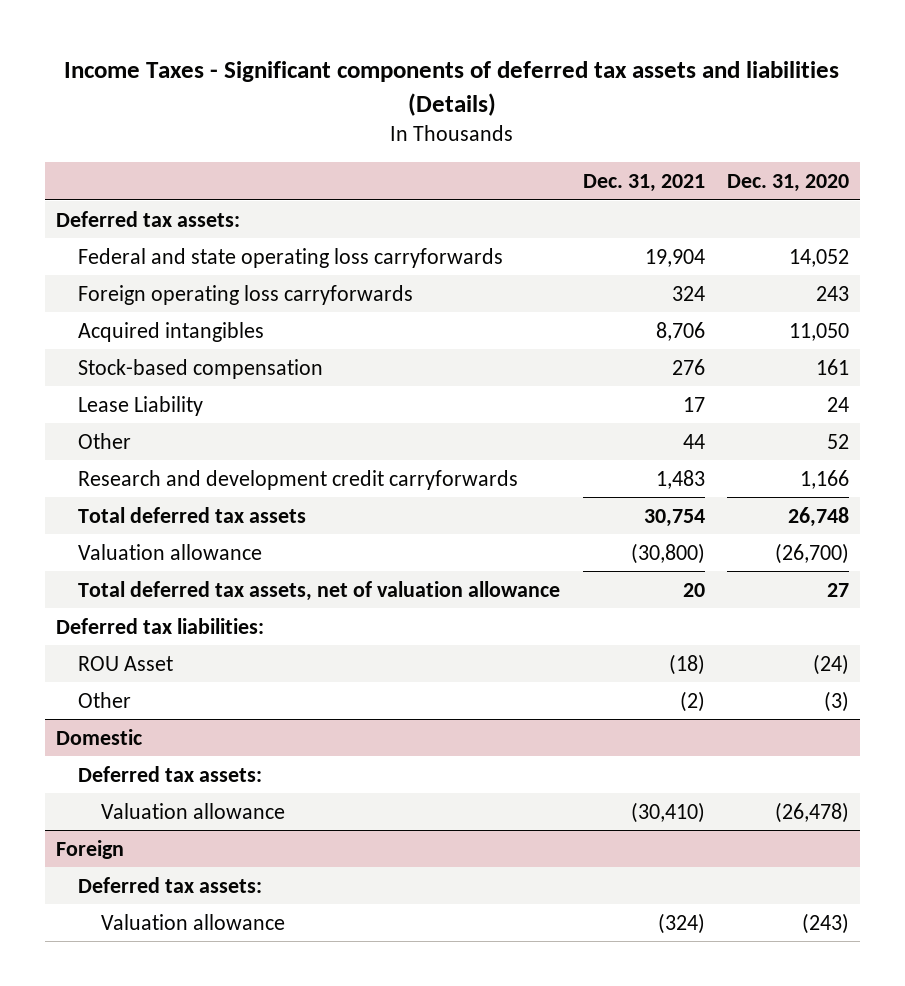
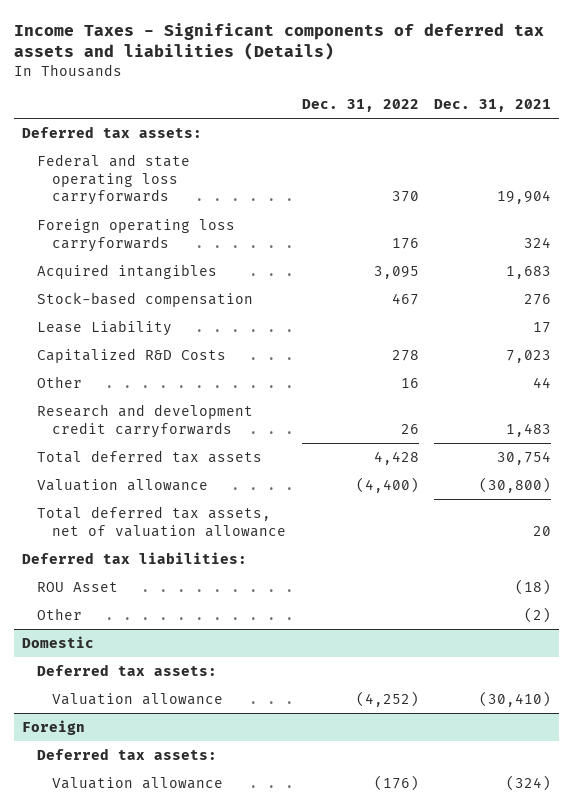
- | Dec. 31, 2021 | Dec. 31, 2020
+ | Dec. 31, 2022 | Dec. 31, 2021
- Acquired intangibles | 8,706 | 11,050
+ Acquired intangibles | 3,095 | 1,683
+ Capitalized R&D Costs | 278 | 7,023

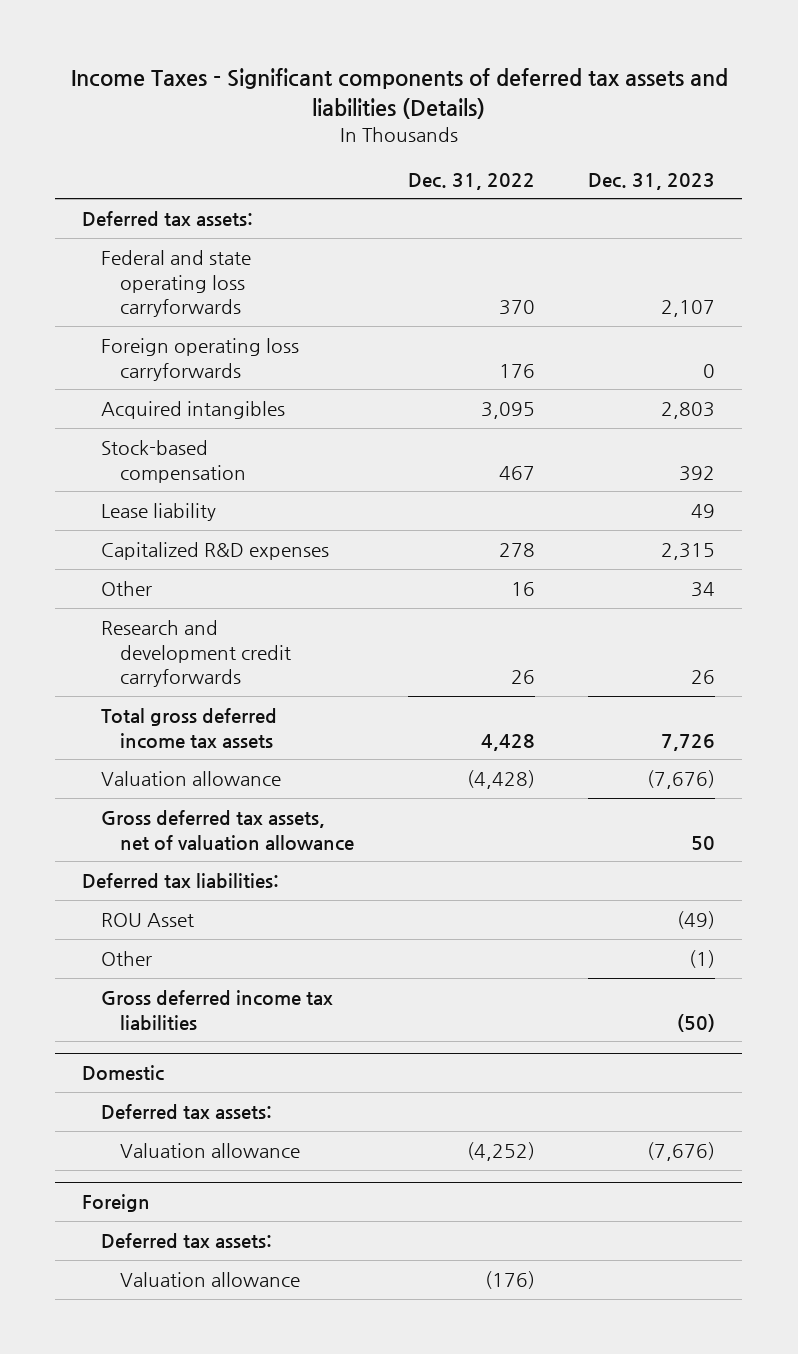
- | Dec. 31, 2022 | Dec. 31, 2021
+ | Dec. 31, 2022 | Dec. 31, 2023
- Lease Liability | | 17
- Capitalized R&D Costs | 278 | 7,023
+ Lease liability | | 49
+ Capitalized R&D expenses | 278 | 2,315
- Total deferred tax assets | 4,428 | 30,754
- Valuation allowance | (4,400) | (30,800)
- Total deferred tax assets, net of valuation allowance | | 20
+ Total gross deferred income tax assets | 4,428 | 7,726
+ Valuation allowance | (4,428) | (7,676)
+ Gross deferred tax assets, net of valuation allowance | | 50
+ Gross deferred income tax liabilities | | (50)

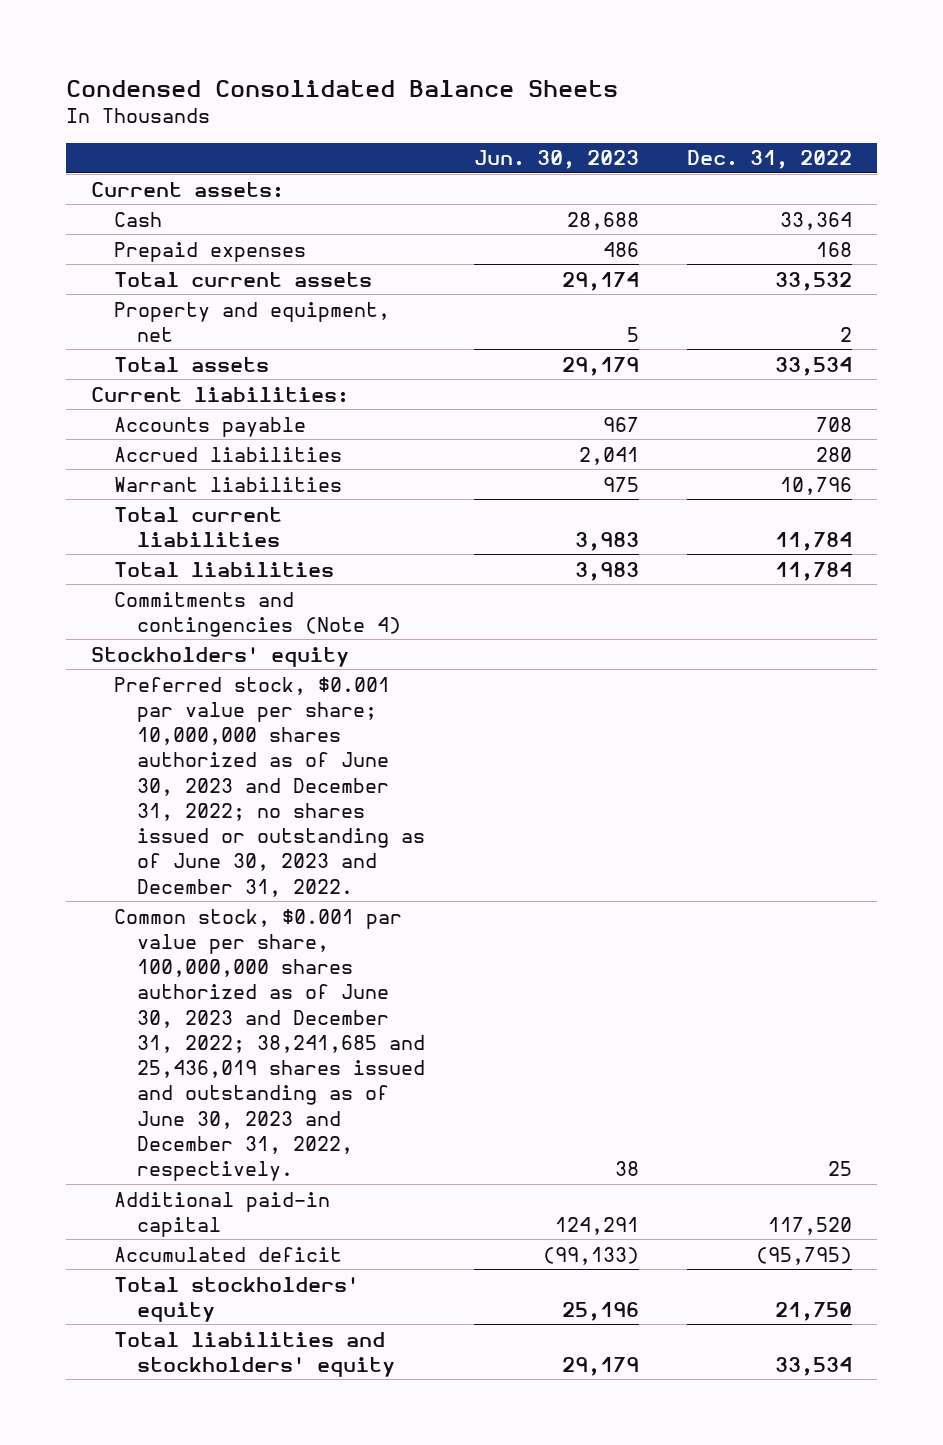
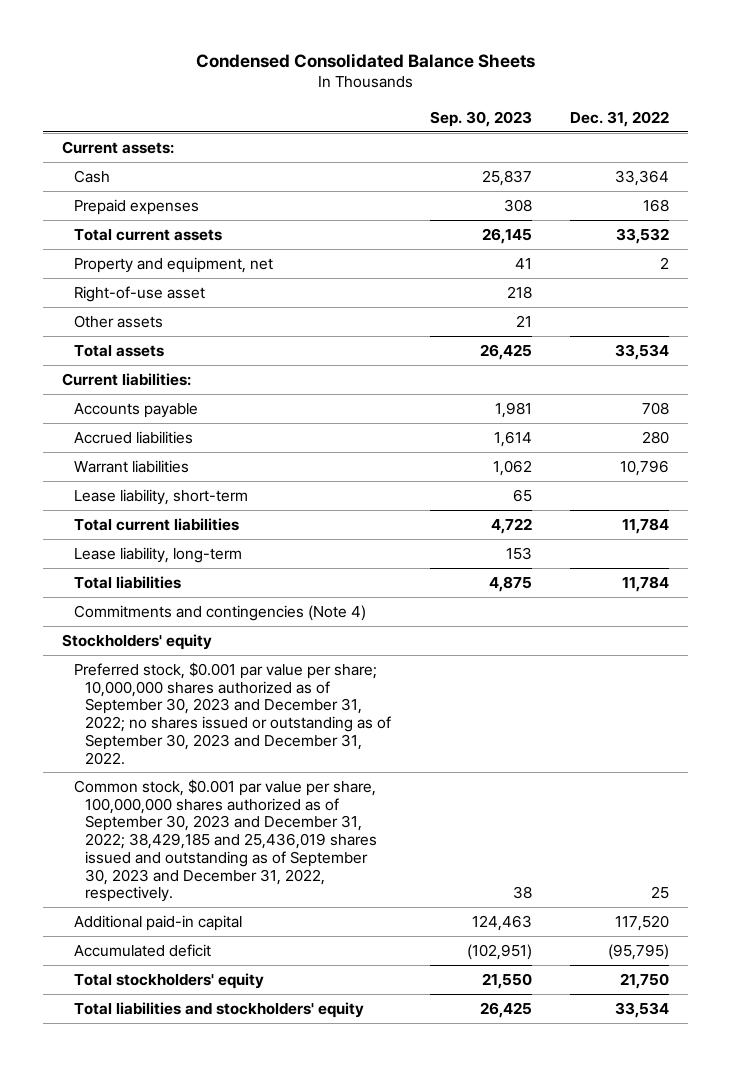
- | Jun. 30, 2023 | Dec. 31, 2022
+ | Sep. 30, 2023 | Dec. 31, 2022
+ Right-of-use asset | 218 |
+ Other assets | 21 |
+ Lease liability, short-term | 65 |
+ Lease liability, long-term | 153 |
- Preferred stock, $0.001 par value per share; 10,000,000 shares authorized as of June 30, 2023 and December 31, 2022; no shares issued or outstanding as of June 30, 2023 and December 31, 2022.
- Common stock, $0.001 par value per share, 100,000,000 shares authorized as of June 30, 2023 and December 31, 2022; 38,241,685 and 25,436,019 shares issued and outstanding as of June 30, 2023 and December 31, 2022, respectively. | 38 | 25
+ Preferred stock, $0.001 par value per share; 10,000,000 shares authorized as of September 30, 2023 and December 31, 2022; no shares issued or outstanding as of September 30, 2023 and December 31, 2022.
+ Common stock, $0.001 par value per share, 100,000,000 shares authorized as of September 30, 2023 and December 31, 2022; 38,429,185 and 25,436,019 shares issued and outstanding as of September 30, 2023 and December 31, 2022, respectively. | 38 | 25

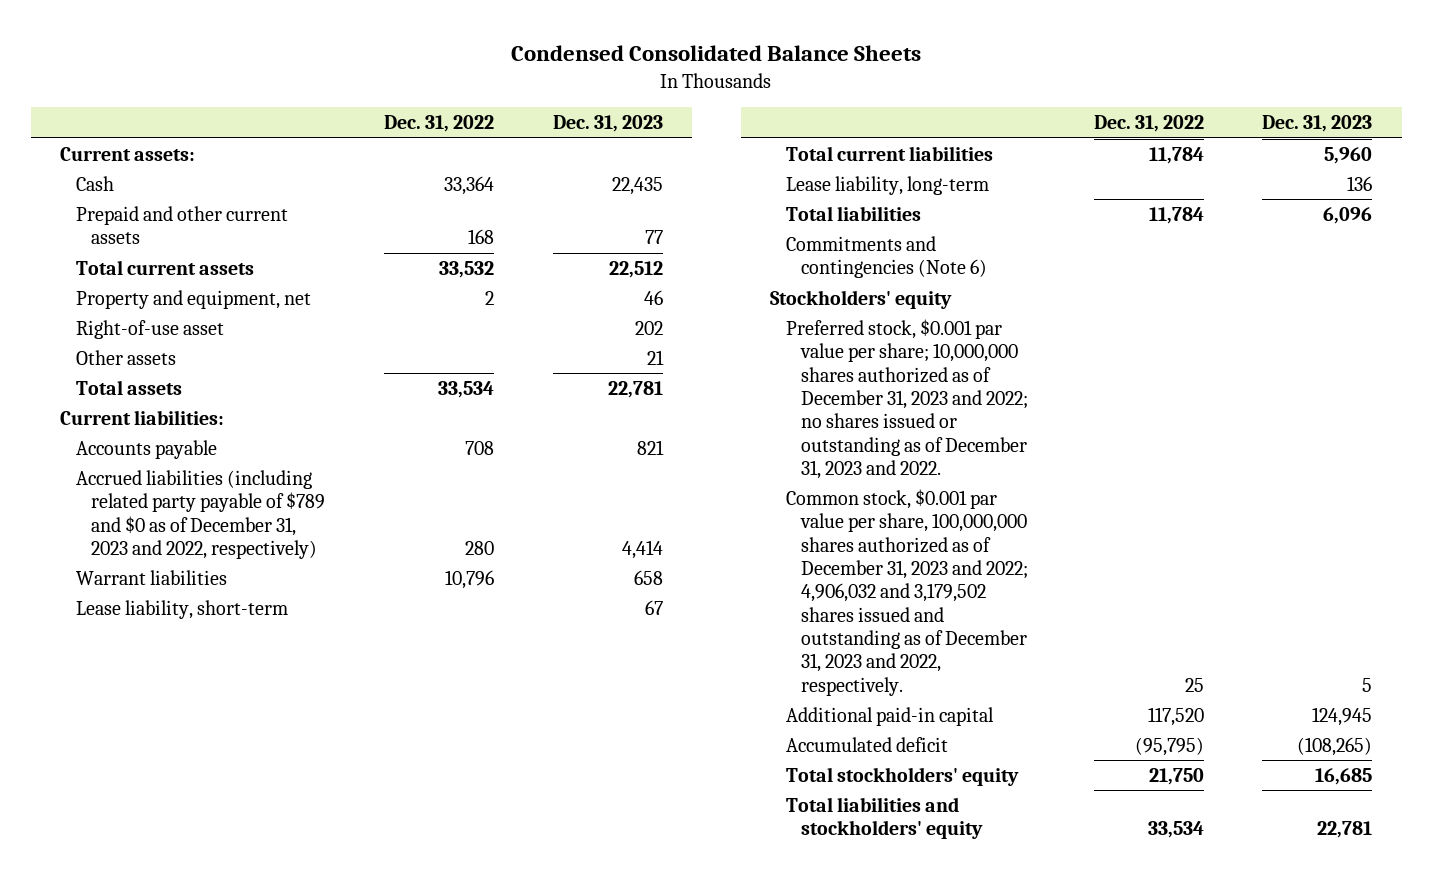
- | Sep. 30, 2023 | Dec. 31, 2022
+ | Dec. 31, 2022 | Dec. 31, 2023
- Prepaid expenses | 308 | 168
+ Prepaid and other current assets | 168 | 77
- Accrued liabilities | 1,614 | 280
+ Accrued liabilities (including related party payable of $789 and $0 as of December 31, 2023 and 2022, respectively) | 280 | 4,414
- Commitments and contingencies (Note 4)
+ Commitments and contingencies (Note 6)
- Preferred stock, $0.001 par value per share; 10,000,000 shares authorized as of September 30, 2023 and December 31, 2022; no shares issued or outstanding as of September 30, 2023 and December 31, 2022.
- Common stock, $0.001 par value per share, 100,000,000 shares authorized as of September 30, 2023 and December 31, 2022; 38,429,185 and 25,436,019 shares issued and outstanding as of September 30, 2023 and December 31, 2022, respectively. | 38 | 25
+ Preferred stock, $0.001 par value per share; 10,000,000 shares authorized as of December 31, 2023 and 2022; no shares issued or outstanding as of December 31, 2023 and 2022.
+ Common stock, $0.001 par value per share, 100,000,000 shares authorized as of December 31, 2023 and 2022; 4,906,032 and 3,179,502 shares issued and outstanding as of December 31, 2023 and 2022, respectively. | 25 | 5

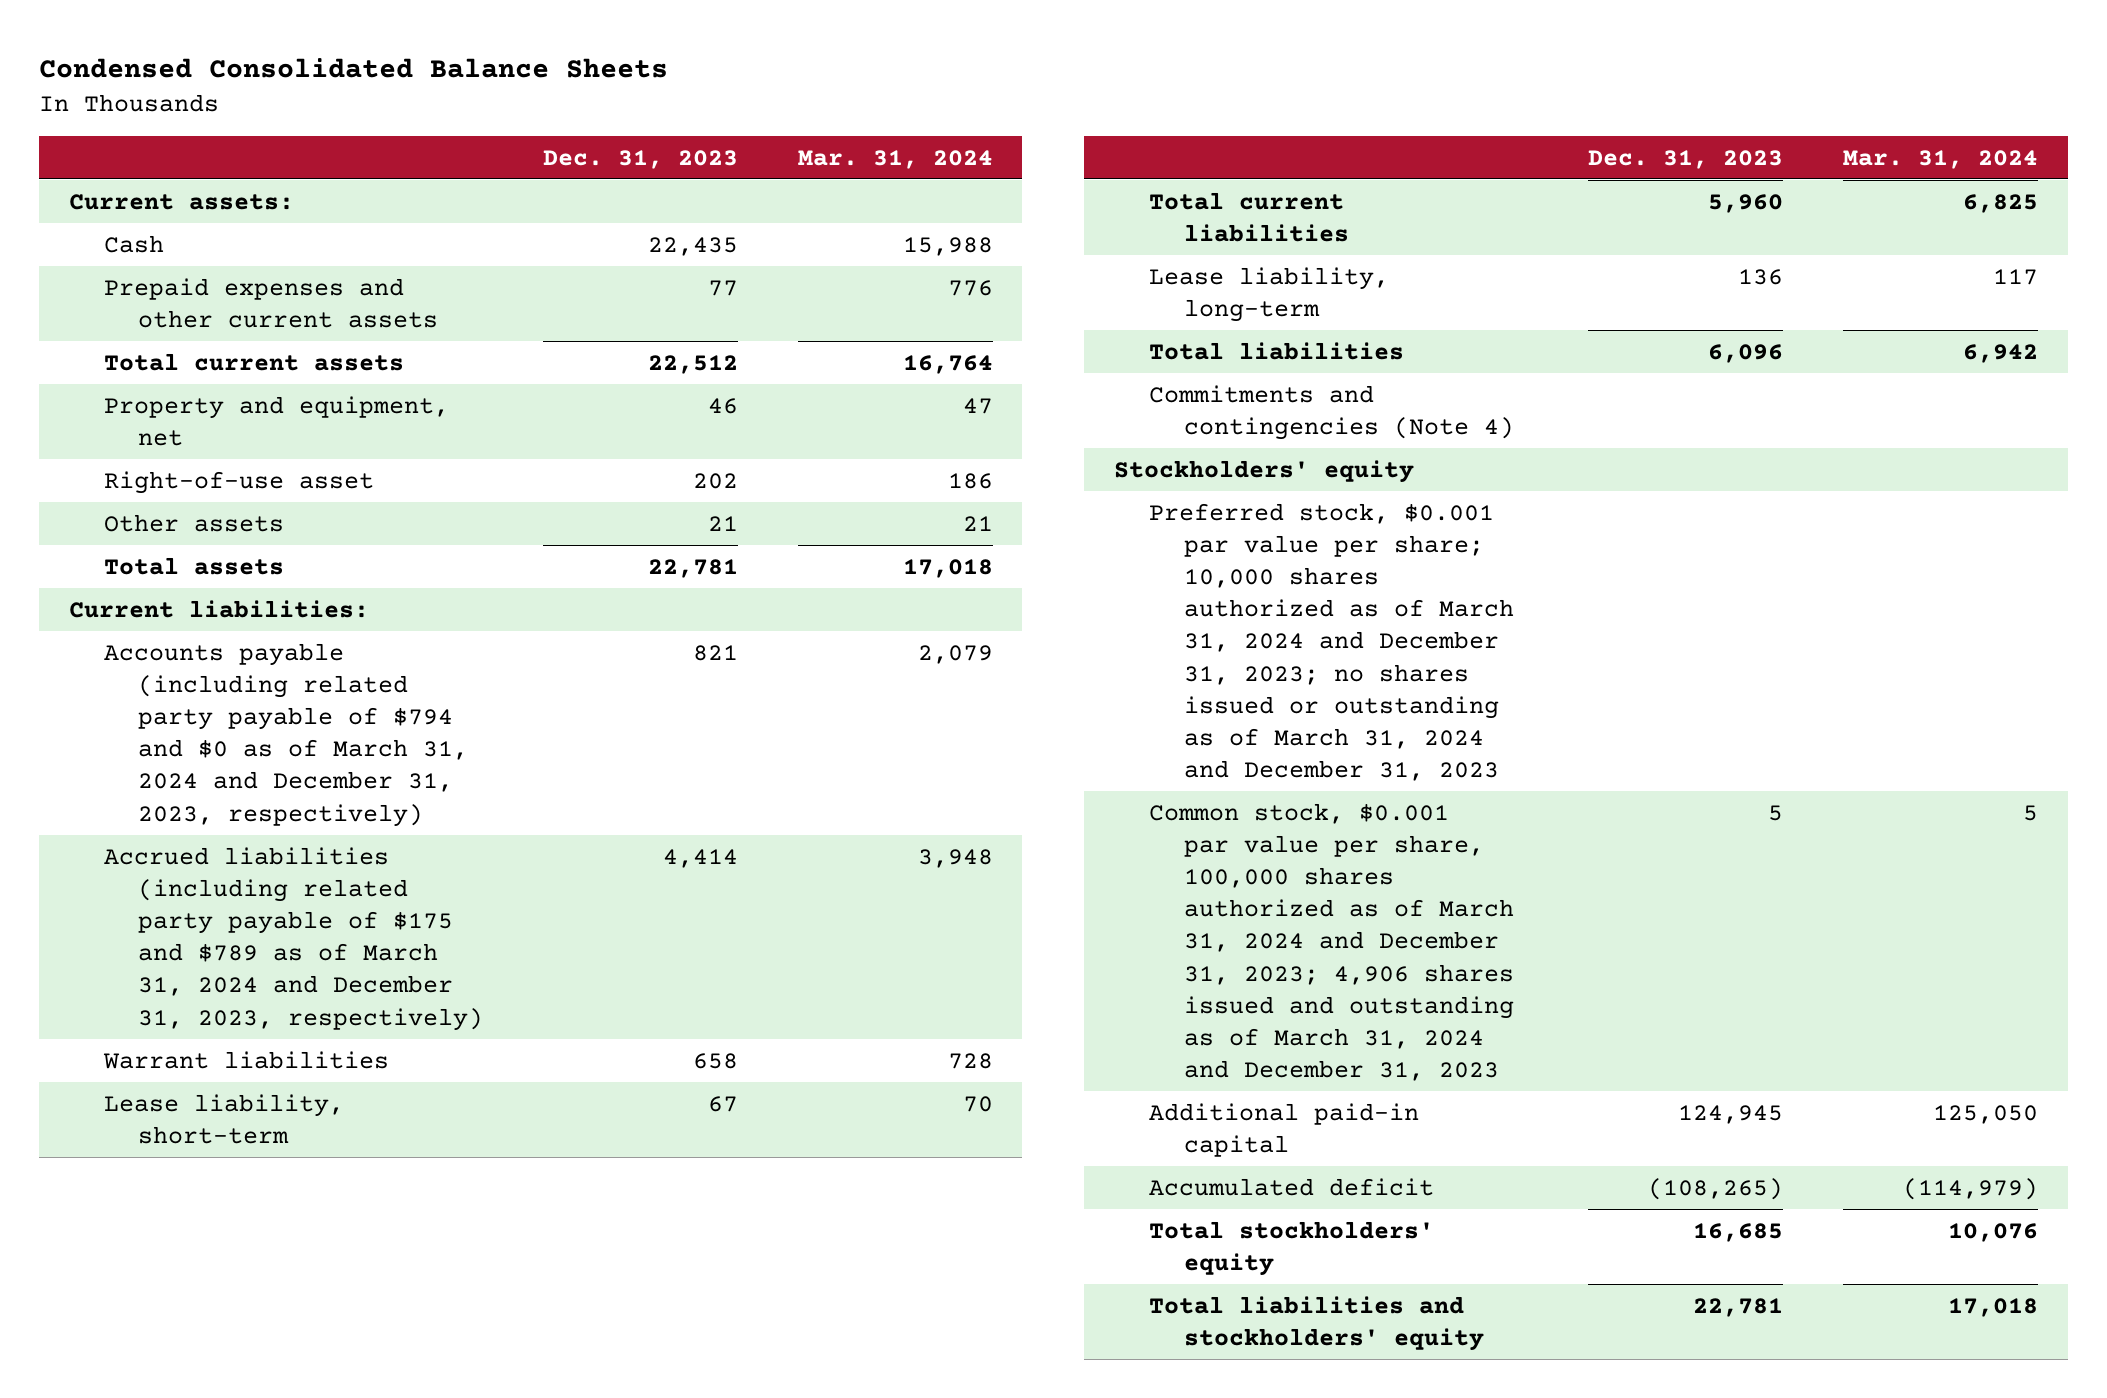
- | Dec. 31, 2022 | Dec. 31, 2023
+ | Dec. 31, 2023 | Mar. 31, 2024
- Prepaid and other current assets | 168 | 77
+ Prepaid expenses and other current assets | 77 | 776
- Accounts payable | 708 | 821
- Accrued liabilities (including related party payable of $789 and $0 as of December 31, 2023 and 2022, respectively) | 280 | 4,414
+ Accounts payable (including related party payable of $794 and $0 as of March 31, 2024 and December 31, 2023, respectively) | 821 | 2,079
+ Accrued liabilities (including related party payable of $175 and $789 as of March 31, 2024 and December 31, 2023, respectively) | 4,414 | 3,948
- Commitments and contingencies (Note 6)
+ Commitments and contingencies (Note 4)
- Preferred stock, $0.001 par value per share; 10,000,000 shares authorized as of December 31, 2023 and 2022; no shares issued or outstanding as of December 31, 2023 and 2022.
- Common stock, $0.001 par value per share, 100,000,000 shares authorized as of December 31, 2023 and 2022; 4,906,032 and 3,179,502 shares issued and outstanding as of December 31, 2023 and 2022, respectively. | 25 | 5
+ Preferred stock, $0.001 par value per share; 10,000 shares authorized as of March 31, 2024 and December 31, 2023; no shares issued or outstanding as of March 31, 2024 and December 31, 2023
+ Common stock, $0.001 par value per share, 100,000 shares authorized as of March 31, 2024 and December 31, 2023; 4,906 shares issued and outstanding as of March 31, 2024 and December 31, 2023 | 5 | 5

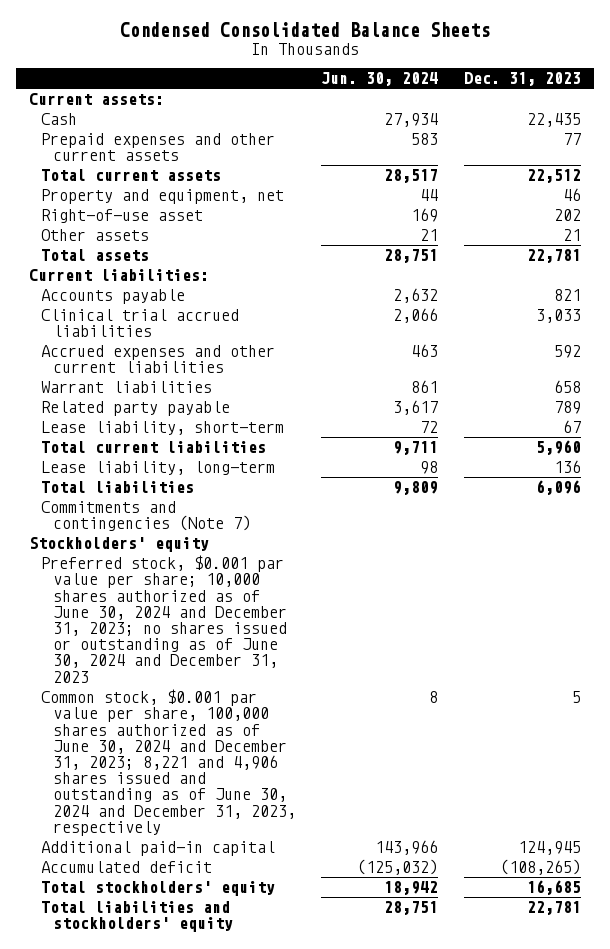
- | Dec. 31, 2023 | Mar. 31, 2024
+ | Jun. 30, 2024 | Dec. 31, 2023
- Accounts payable (including related party payable of $794 and $0 as of March 31, 2024 and December 31, 2023, respectively) | 821 | 2,079
- Accrued liabilities (including related party payable of $175 and $789 as of March 31, 2024 and December 31, 2023, respectively) | 4,414 | 3,948
+ Accounts payable | 2,632 | 821
+ Clinical trial accrued liabilities | 2,066 | 3,033
+ Accrued expenses and other current liabilities | 463 | 592
+ Related party payable | 3,617 | 789
- Commitments and contingencies (Note 4)
+ Commitments and contingencies (Note 7)
- Preferred stock, $0.001 par value per share; 10,000 shares authorized as of March 31, 2024 and December 31, 2023; no shares issued or outstanding as of March 31, 2024 and December 31, 2023
- Common stock, $0.001 par value per share, 100,000 shares authorized as of March 31, 2024 and December 31, 2023; 4,906 shares issued and outstanding as of March 31, 2024 and December 31, 2023 | 5 | 5
+ Preferred stock, $0.001 par value per share; 10,000 shares authorized as of June 30, 2024 and December 31, 2023; no shares issued or outstanding as of June 30, 2024 and December 31, 2023
+ Common stock, $0.001 par value per share, 100,000 shares authorized as of June 30, 2024 and December 31, 2023; 8,221 and 4,906 shares issued and outstanding as of June 30, 2024 and December 31, 2023, respectively | 8 | 5

